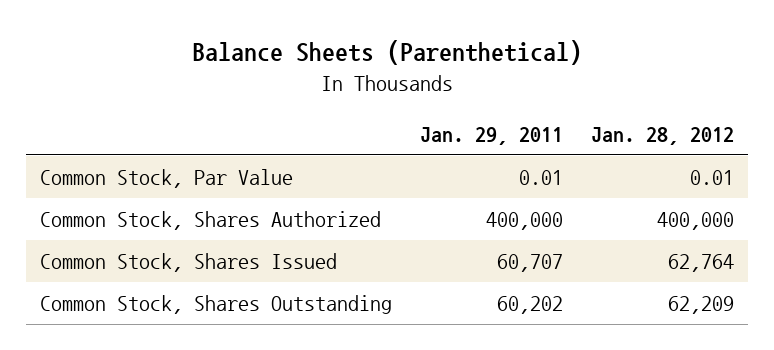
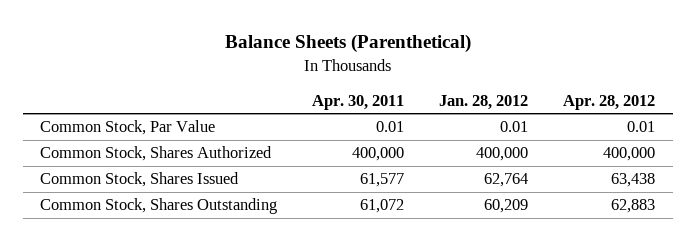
- | Jan. 29, 2011 | Jan. 28, 2012
+ | Apr. 30, 2011 | Jan. 28, 2012 | Apr. 28, 2012
- Common Stock, Shares Outstanding | 60,202 | 62,209
+ Common Stock, Shares Outstanding | 61,072 | 60,209 | 62,883

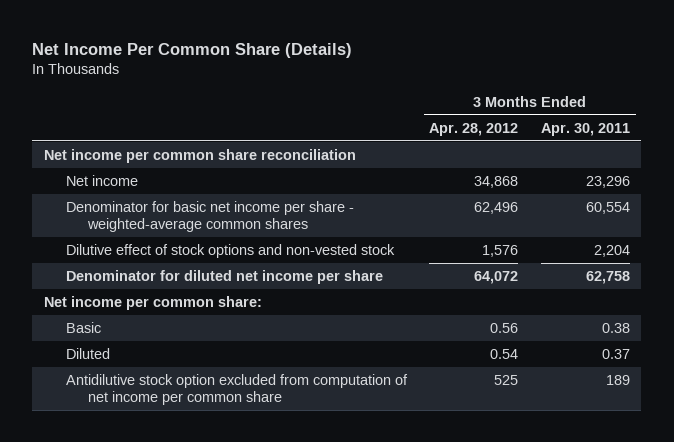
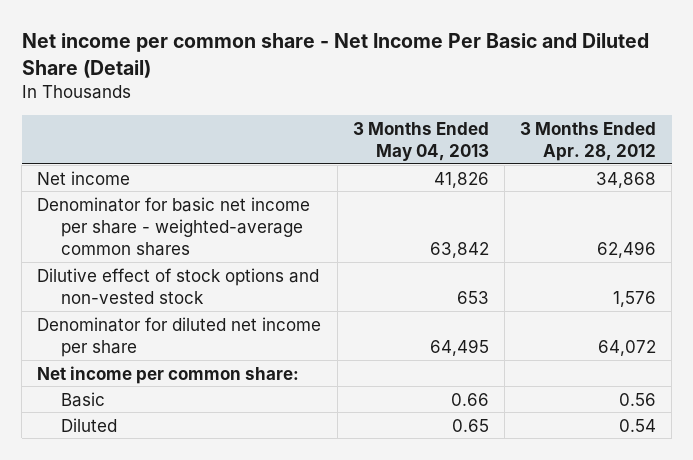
- Net Income Per Common Share (Details)
+ Net income per common share - Net Income Per Basic and Diluted Share (Detail)
- | 3 Months Ended Apr. 28, 2012 | 3 Months Ended Apr. 30, 2011
+ | 3 Months Ended May 04, 2013 | 3 Months Ended Apr. 28, 2012
- Net income per common share reconciliation
- Antidilutive stock option excluded from computation of net income per common share | 525 | 189

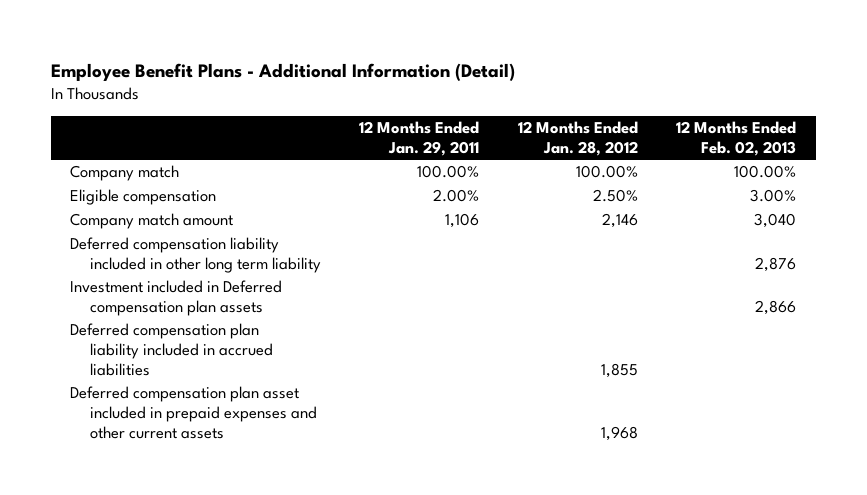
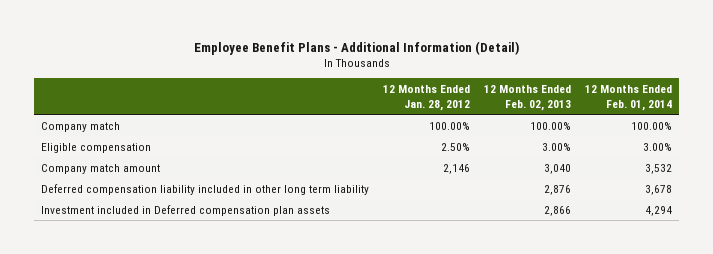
- | 12 Months Ended Jan. 29, 2011 | 12 Months Ended Jan. 28, 2012 | 12 Months Ended Feb. 02, 2013
+ | 12 Months Ended Jan. 28, 2012 | 12 Months Ended Feb. 02, 2013 | 12 Months Ended Feb. 01, 2014
- Deferred compensation plan liability included in accrued liabilities | | 1,855 |
- Deferred compensation plan asset included in prepaid expenses and other current assets | | 1,968 |

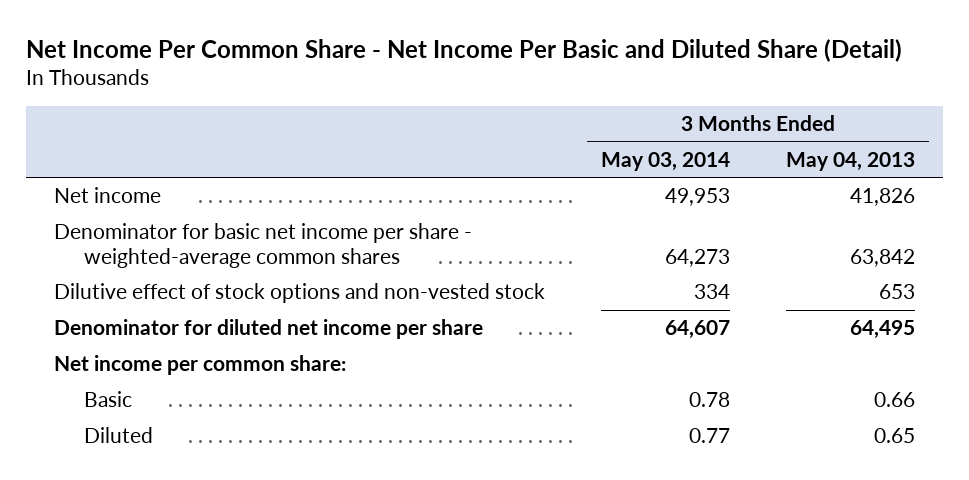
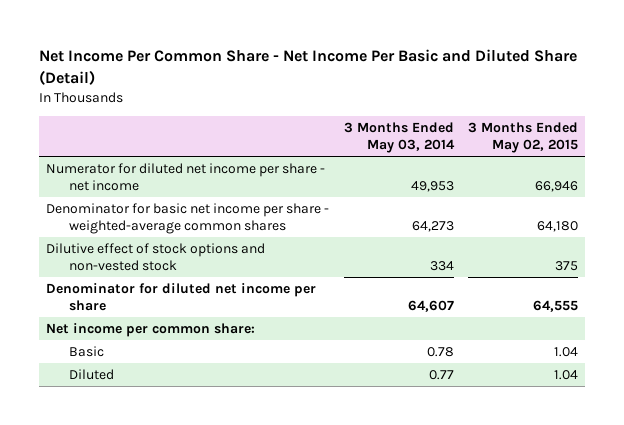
- | 3 Months Ended May 03, 2014 | 3 Months Ended May 04, 2013
+ | 3 Months Ended May 03, 2014 | 3 Months Ended May 02, 2015
- Net income | 49,953 | 41,826
+ Numerator for diluted net income per share - net income | 49,953 | 66,946

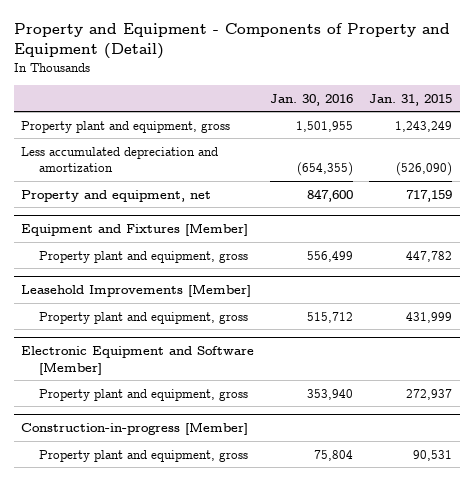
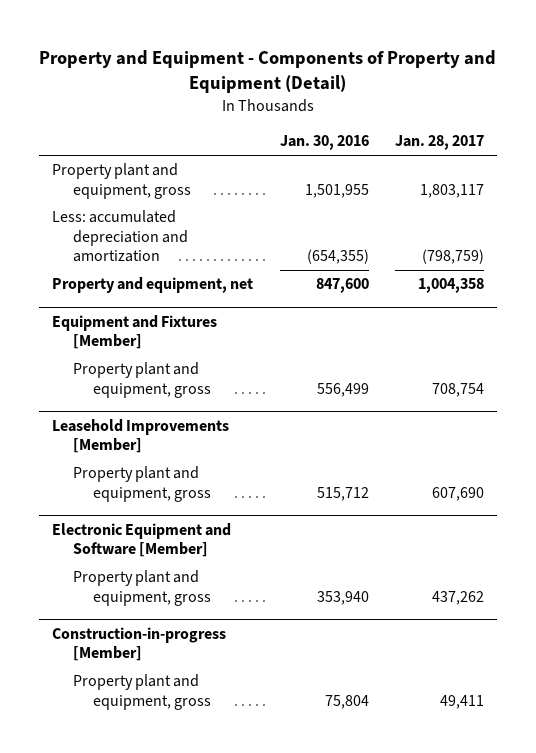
- | Jan. 30, 2016 | Jan. 31, 2015
+ | Jan. 30, 2016 | Jan. 28, 2017
- Less accumulated depreciation and amortization | (654,355) | (526,090)
+ Less: accumulated depreciation and amortization | (654,355) | (798,759)

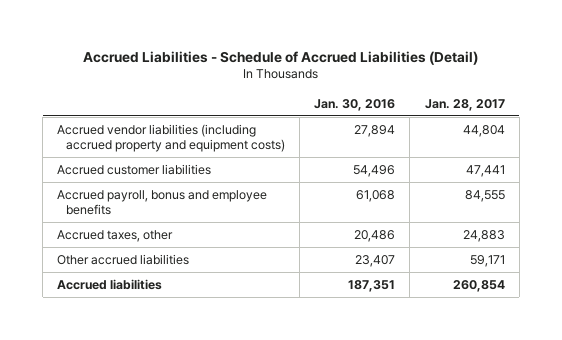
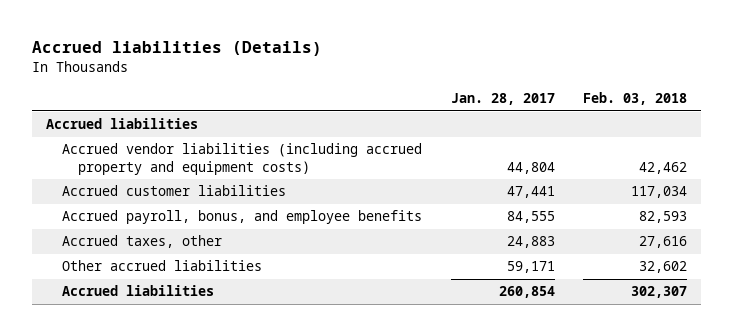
- Accrued Liabilities - Schedule of Accrued Liabilities (Detail)
+ Accrued liabilities (Details)
- | Jan. 30, 2016 | Jan. 28, 2017
+ | Jan. 28, 2017 | Feb. 03, 2018
+ Accrued liabilities
- Accrued payroll, bonus and employee benefits | 61,068 | 84,555
+ Accrued payroll, bonus, and employee benefits | 84,555 | 82,593

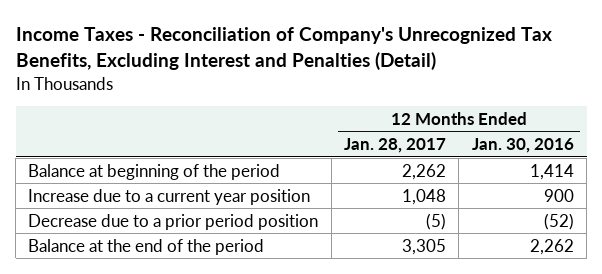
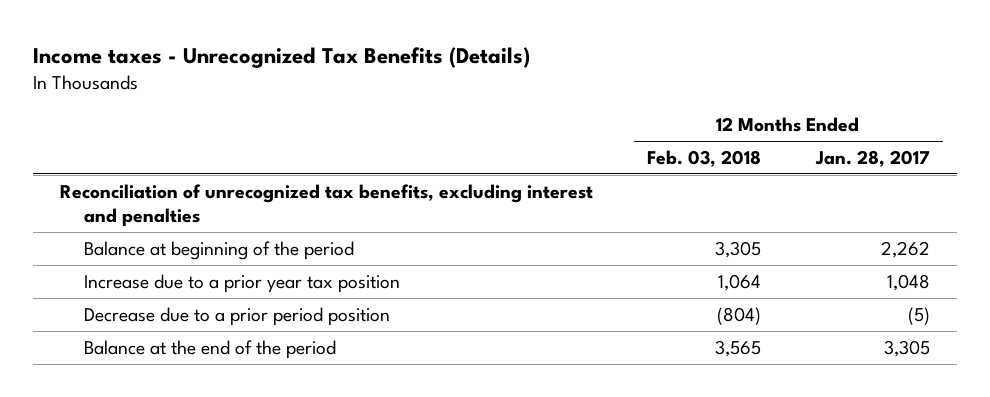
- Income Taxes - Reconciliation of Company's Unrecognized Tax Benefits, Excluding Interest and Penalties (Detail)
+ Income taxes - Unrecognized Tax Benefits (Details)
- | 12 Months Ended Jan. 28, 2017 | 12 Months Ended Jan. 30, 2016
+ | 12 Months Ended Feb. 03, 2018 | 12 Months Ended Jan. 28, 2017
+ Reconciliation of unrecognized tax benefits, excluding interest and penalties
- Increase due to a current year position | 1,048 | 900
+ Increase due to a prior year tax position | 1,064 | 1,048

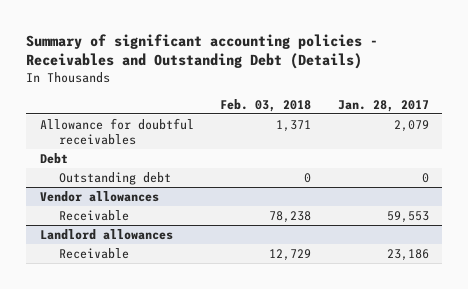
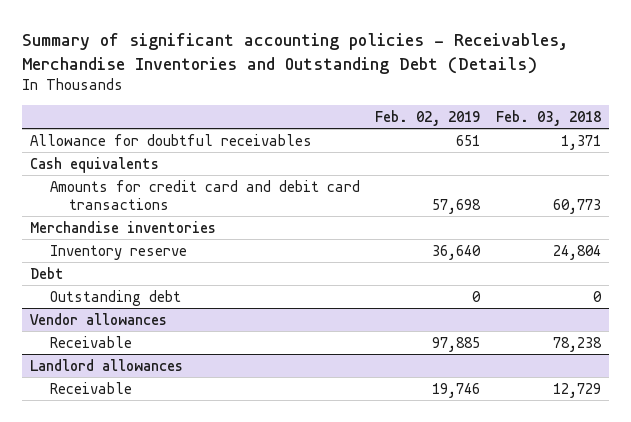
- Summary of significant accounting policies - Receivables and Outstanding Debt (Details)
+ Summary of significant accounting policies - Receivables, Merchandise Inventories and Outstanding Debt (Details)
- | Feb. 03, 2018 | Jan. 28, 2017
+ | Feb. 02, 2019 | Feb. 03, 2018
+ Cash equivalents
+ Amounts for credit card and debit card transactions | 57,698 | 60,773
+ Merchandise inventories
+ Inventory reserve | 36,640 | 24,804

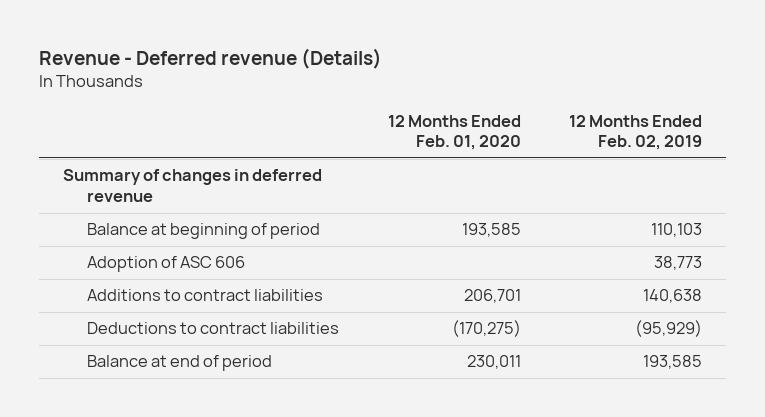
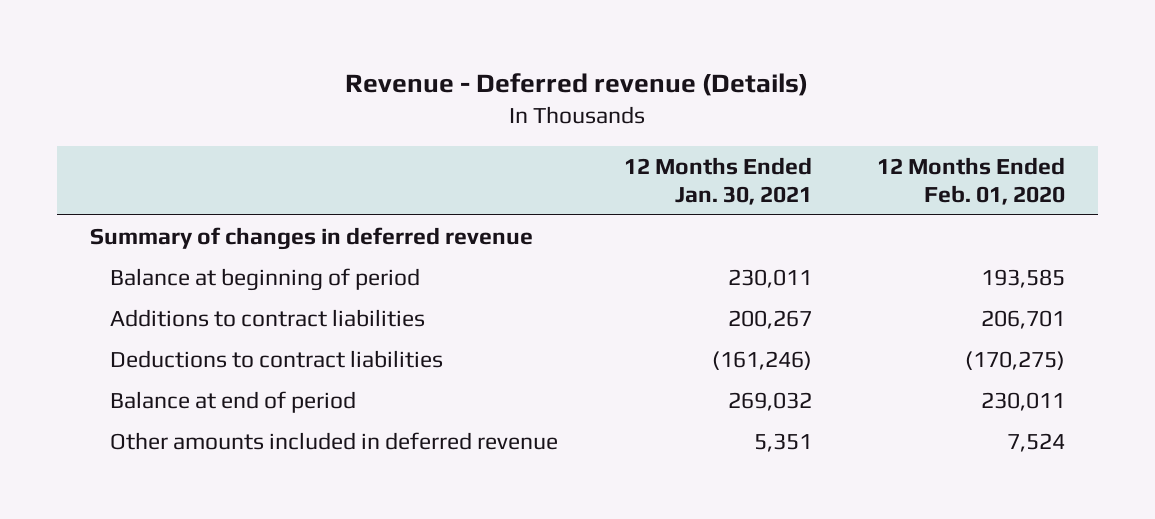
- | 12 Months Ended Feb. 01, 2020 | 12 Months Ended Feb. 02, 2019
+ | 12 Months Ended Jan. 30, 2021 | 12 Months Ended Feb. 01, 2020
- Adoption of ASC 606 | | 38,773
+ Other amounts included in deferred revenue | 5,351 | 7,524

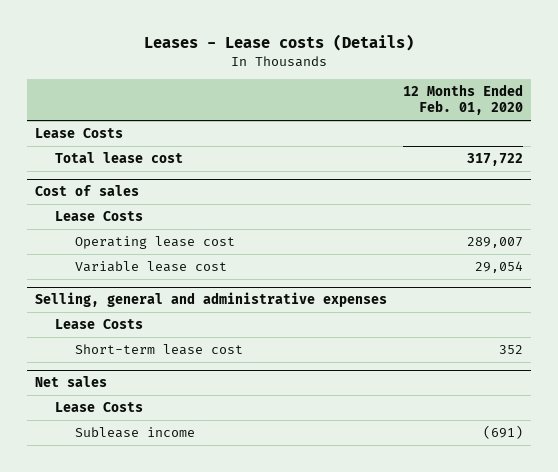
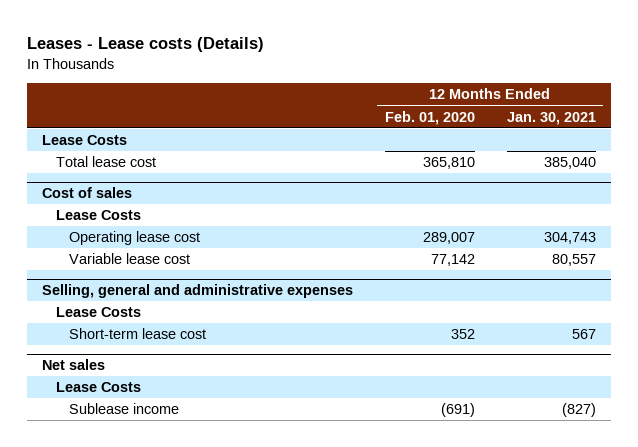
- | 12 Months Ended Feb. 01, 2020
+ | 12 Months Ended Feb. 01, 2020 | 12 Months Ended Jan. 30, 2021
- Total lease cost | 317,722
+ Total lease cost | 365,810 | 385,040
@ Cost of sales
- Variable lease cost | 29,054
+ Variable lease cost | 77,142 | 80,557

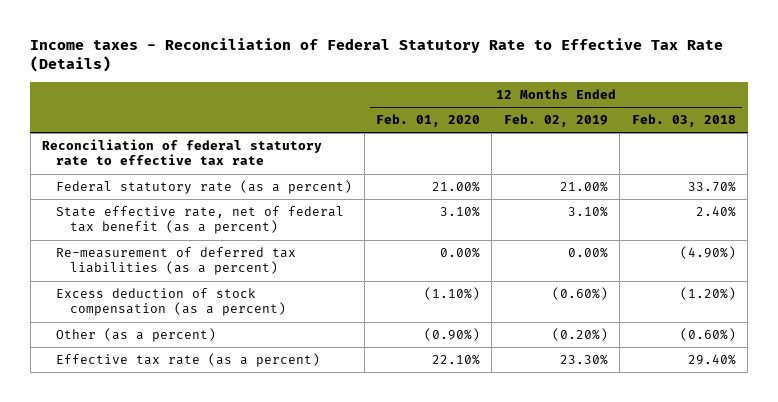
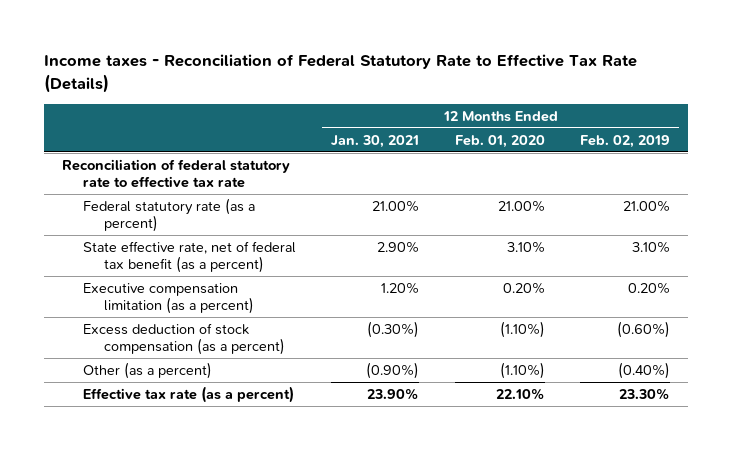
- | 12 Months Ended Feb. 01, 2020 | 12 Months Ended Feb. 02, 2019 | 12 Months Ended Feb. 03, 2018
+ | 12 Months Ended Jan. 30, 2021 | 12 Months Ended Feb. 01, 2020 | 12 Months Ended Feb. 02, 2019
- Re-measurement of deferred tax liabilities (as a percent) | 0.00% | 0.00% | (4.90%)
+ Executive compensation limitation (as a percent) | 1.20% | 0.20% | 0.20%
- Other (as a percent) | (0.90%) | (0.20%) | (0.60%)
+ Other (as a percent) | (0.90%) | (1.10%) | (0.40%)

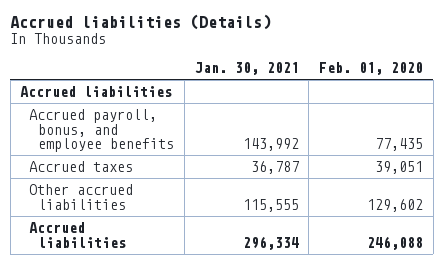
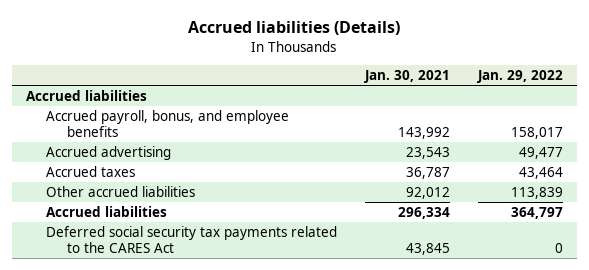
- | Jan. 30, 2021 | Feb. 01, 2020
+ | Jan. 30, 2021 | Jan. 29, 2022
+ Accrued advertising | 23,543 | 49,477
- Other accrued liabilities | 115,555 | 129,602
+ Other accrued liabilities | 92,012 | 113,839
+ Deferred social security tax payments related to the CARES Act | 43,845 | 0

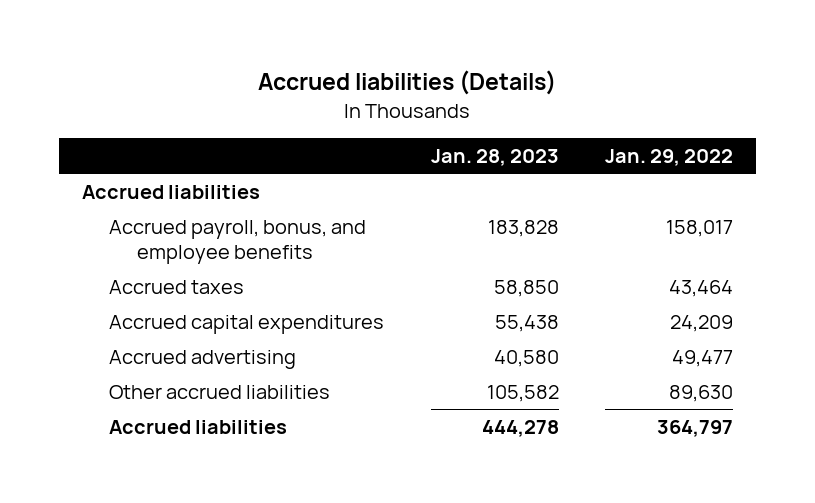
- | Jan. 30, 2021 | Jan. 29, 2022
+ | Jan. 28, 2023 | Jan. 29, 2022
- Other accrued liabilities | 92,012 | 113,839
+ Accrued capital expenditures | 55,438 | 24,209
moved down: Accrued advertising | 40,580 | 49,477
+ Other accrued liabilities | 105,582 | 89,630
- Deferred social security tax payments related to the CARES Act | 43,845 | 0

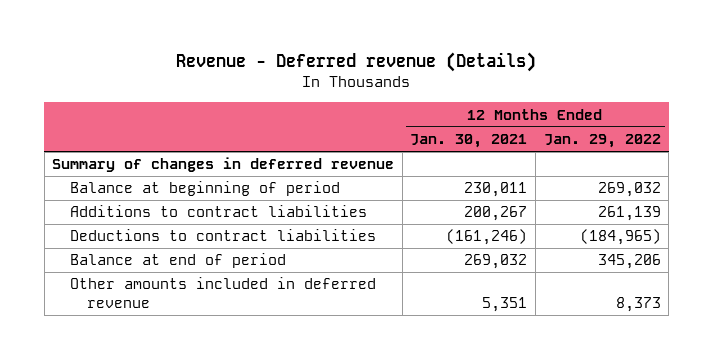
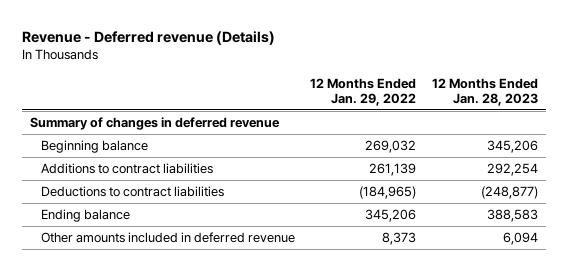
- | 12 Months Ended Jan. 30, 2021 | 12 Months Ended Jan. 29, 2022
+ | 12 Months Ended Jan. 29, 2022 | 12 Months Ended Jan. 28, 2023
- Balance at beginning of period | 230,011 | 269,032
+ Beginning balance | 269,032 | 345,206
- Balance at end of period | 269,032 | 345,206
+ Ending balance | 345,206 | 388,583

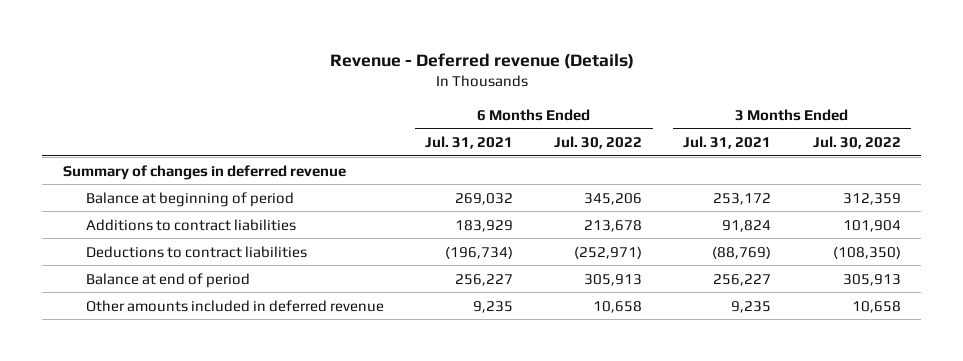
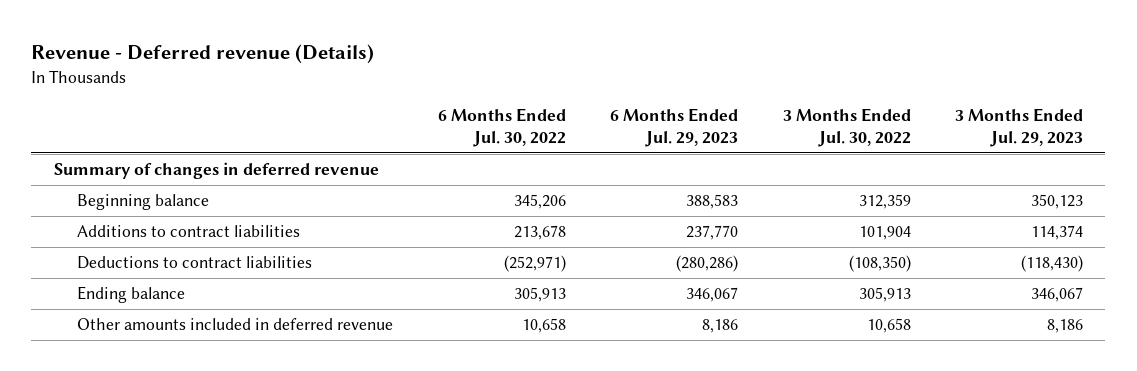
- | 6 Months Ended Jul. 31, 2021 | 6 Months Ended Jul. 30, 2022 | 3 Months Ended Jul. 31, 2021 | 3 Months Ended Jul. 30, 2022
+ | 6 Months Ended Jul. 30, 2022 | 6 Months Ended Jul. 29, 2023 | 3 Months Ended Jul. 30, 2022 | 3 Months Ended Jul. 29, 2023
- Balance at beginning of period | 269,032 | 345,206 | 253,172 | 312,359
+ Beginning balance | 345,206 | 388,583 | 312,359 | 350,123
- Balance at end of period | 256,227 | 305,913 | 256,227 | 305,913
+ Ending balance | 305,913 | 346,067 | 305,913 | 346,067

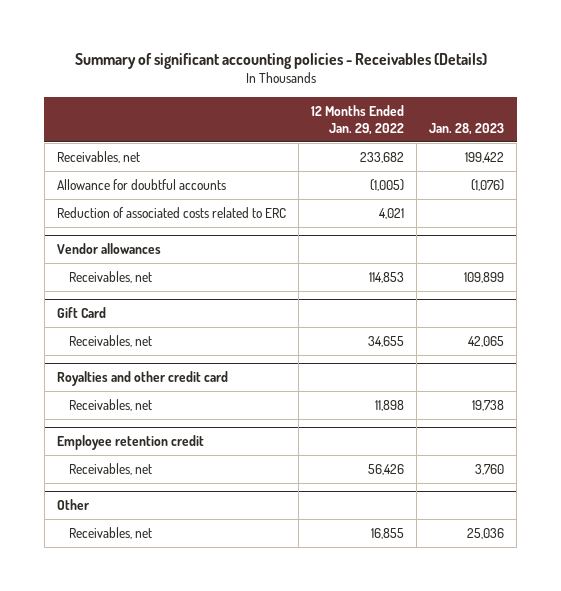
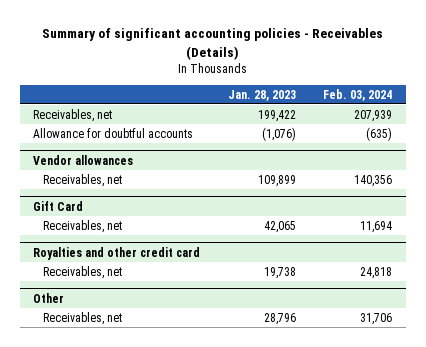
- | 12 Months Ended Jan. 29, 2022 | Jan. 28, 2023
+ | Jan. 28, 2023 | Feb. 03, 2024
- Reduction of associated costs related to ERC | 4,021 |
- Employee retention credit
- Receivables, net | 56,426 | 3,760
@ Other
- Receivables, net | 16,855 | 25,036
+ Receivables, net | 28,796 | 31,706

